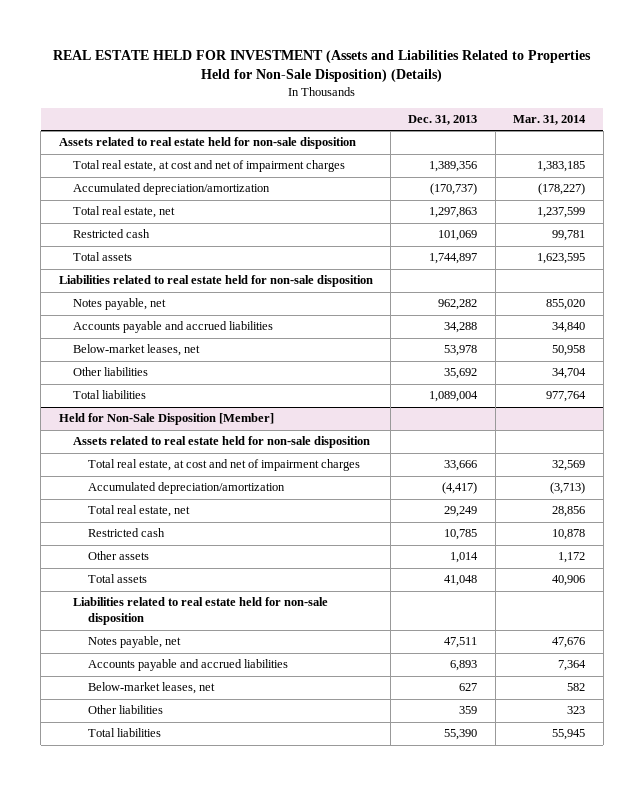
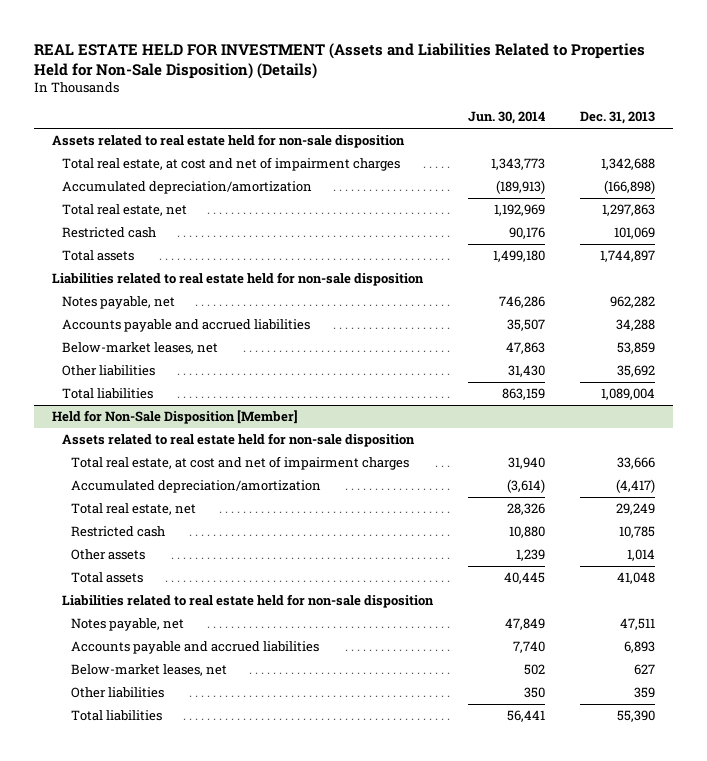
- | Dec. 31, 2013 | Mar. 31, 2014
+ | Jun. 30, 2014 | Dec. 31, 2013
- Total real estate, at cost and net of impairment charges | 1,389,356 | 1,383,185
- Accumulated depreciation/amortization | (170,737) | (178,227)
+ Total real estate, at cost and net of impairment charges | 1,343,773 | 1,342,688
+ Accumulated depreciation/amortization | (189,913) | (166,898)
- Below-market leases, net | 53,978 | 50,958
+ Below-market leases, net | 47,863 | 53,859

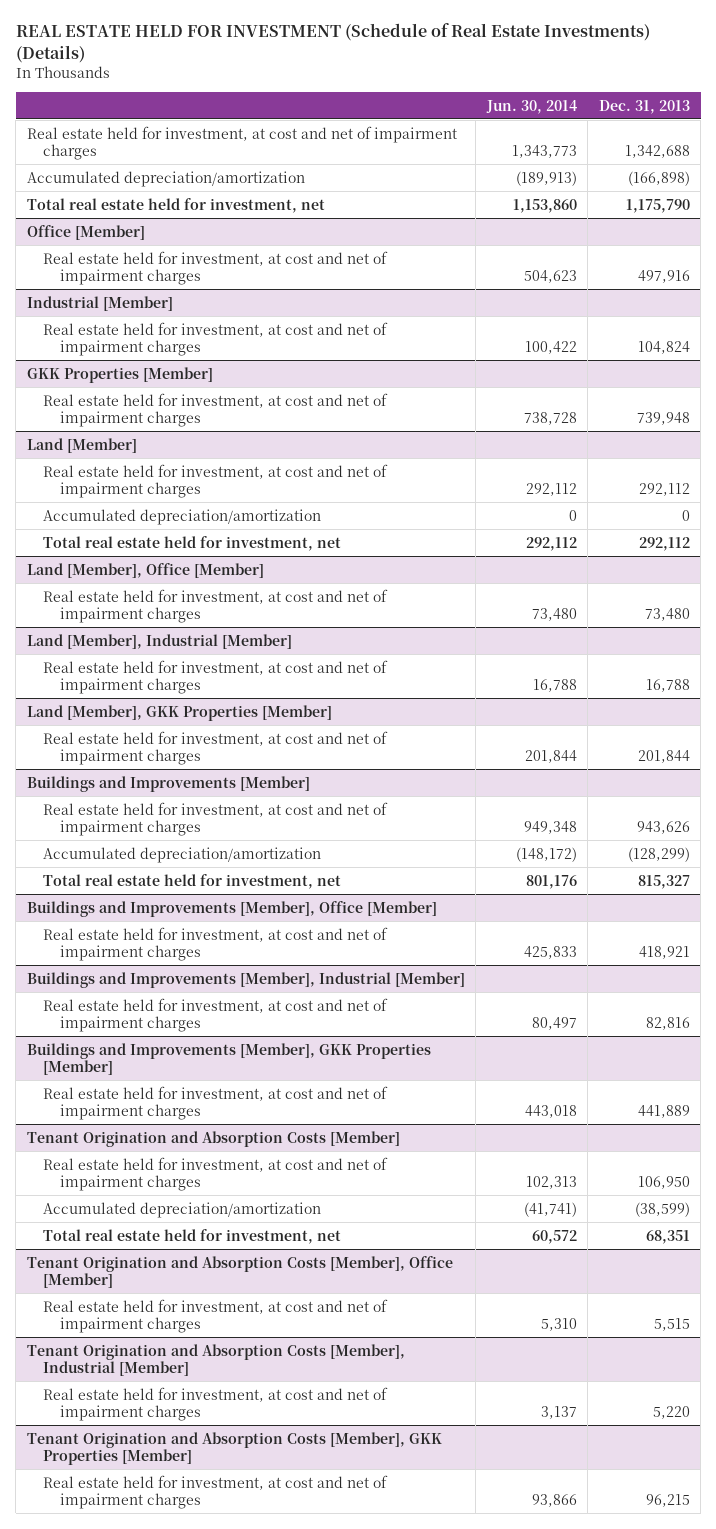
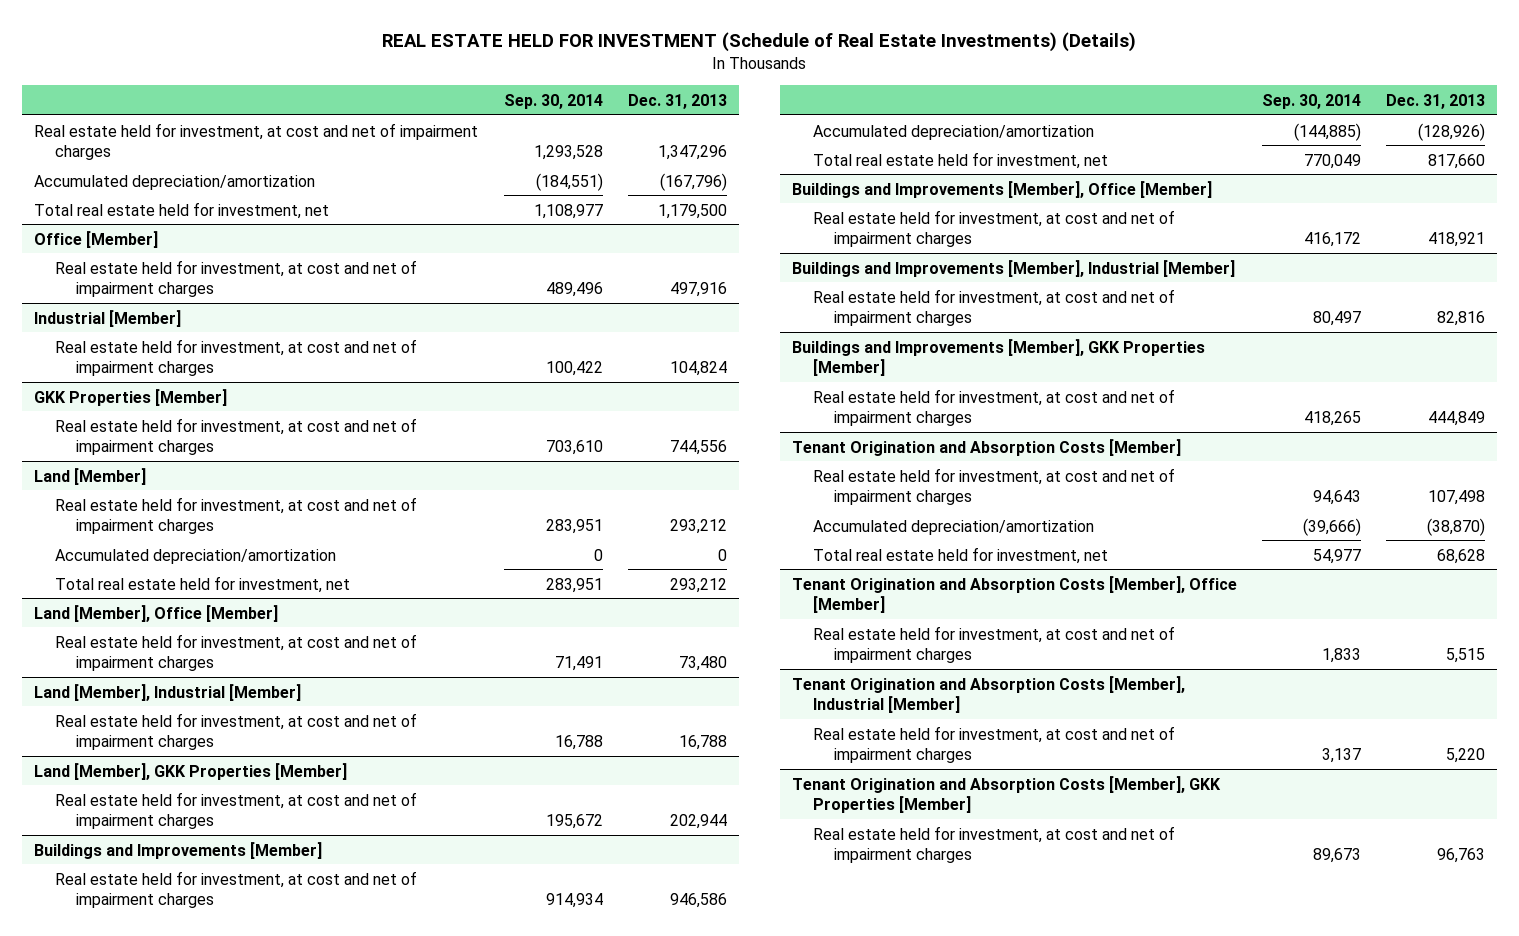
- | Jun. 30, 2014 | Dec. 31, 2013
+ | Sep. 30, 2014 | Dec. 31, 2013
- Real estate held for investment, at cost and net of impairment charges | 1,343,773 | 1,342,688
- Accumulated depreciation/amortization | (189,913) | (166,898)
- Total real estate held for investment, net | 1,153,860 | 1,175,790
+ Real estate held for investment, at cost and net of impairment charges | 1,293,528 | 1,347,296
+ Accumulated depreciation/amortization | (184,551) | (167,796)
+ Total real estate held for investment, net | 1,108,977 | 1,179,500
@ GKK Properties [Member]
- Real estate held for investment, at cost and net of impairment charges | 738,728 | 739,948
+ Real estate held for investment, at cost and net of impairment charges | 703,610 | 744,556
@ Land [Member]
- Real estate held for investment, at cost and net of impairment charges | 292,112 | 292,112
+ Real estate held for investment, at cost and net of impairment charges | 283,951 | 293,212
- Total real estate held for investment, net | 292,112 | 292,112
+ Total real estate held for investment, net | 283,951 | 293,212
@ Land [Member], GKK Properties [Member]
- Real estate held for investment, at cost and net of impairment charges | 201,844 | 201,844
+ Real estate held for investment, at cost and net of impairment charges | 195,672 | 202,944
@ Buildings and Improvements [Member]
- Real estate held for investment, at cost and net of impairment charges | 949,348 | 943,626
- Accumulated depreciation/amortization | (148,172) | (128,299)
- Total real estate held for investment, net | 801,176 | 815,327
+ Real estate held for investment, at cost and net of impairment charges | 914,934 | 946,586
+ Accumulated depreciation/amortization | (144,885) | (128,926)
+ Total real estate held for investment, net | 770,049 | 817,660
@ Buildings and Improvements [Member], GKK Properties [Member]
- Real estate held for investment, at cost and net of impairment charges | 443,018 | 441,889
+ Real estate held for investment, at cost and net of impairment charges | 418,265 | 444,849
@ Tenant Origination and Absorption Costs [Member]
- Real estate held for investment, at cost and net of impairment charges | 102,313 | 106,950
- Accumulated depreciation/amortization | (41,741) | (38,599)
- Total real estate held for investment, net | 60,572 | 68,351
+ Real estate held for investment, at cost and net of impairment charges | 94,643 | 107,498
+ Accumulated depreciation/amortization | (39,666) | (38,870)
+ Total real estate held for investment, net | 54,977 | 68,628
@ Tenant Origination and Absorption Costs [Member], GKK Properties [Member]
- Real estate held for investment, at cost and net of impairment charges | 93,866 | 96,215
+ Real estate held for investment, at cost and net of impairment charges | 89,673 | 96,763

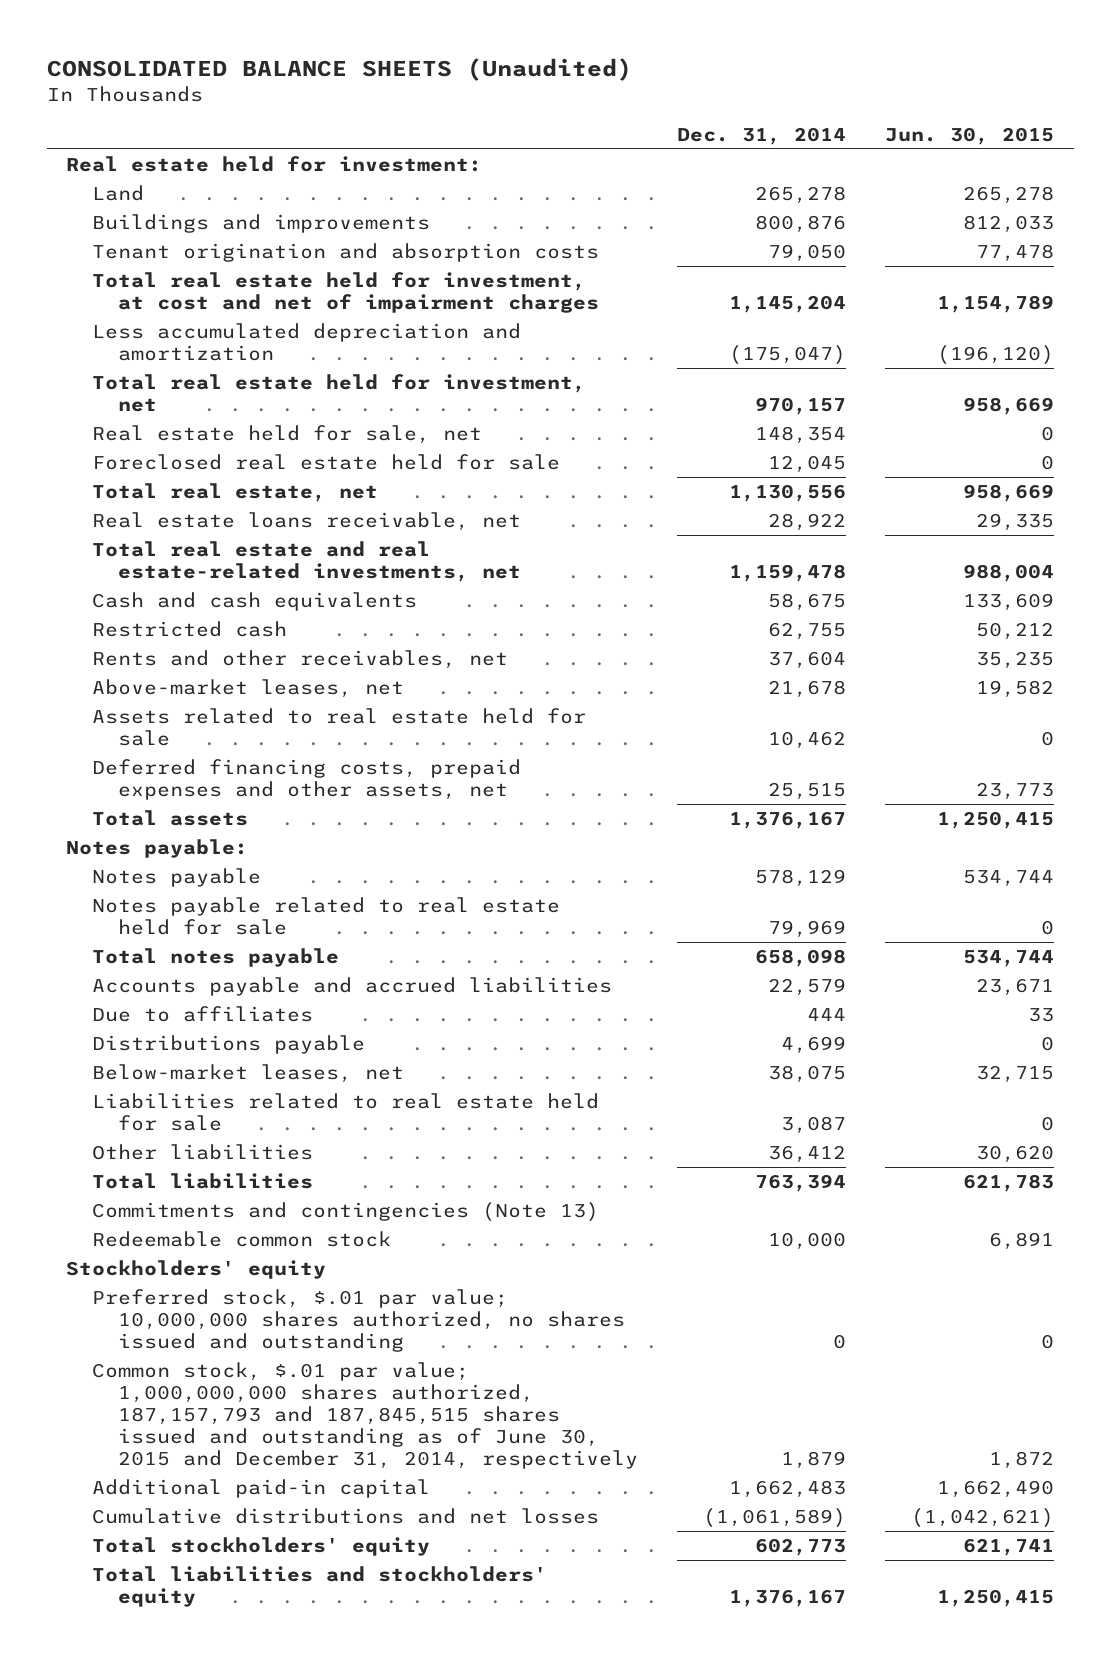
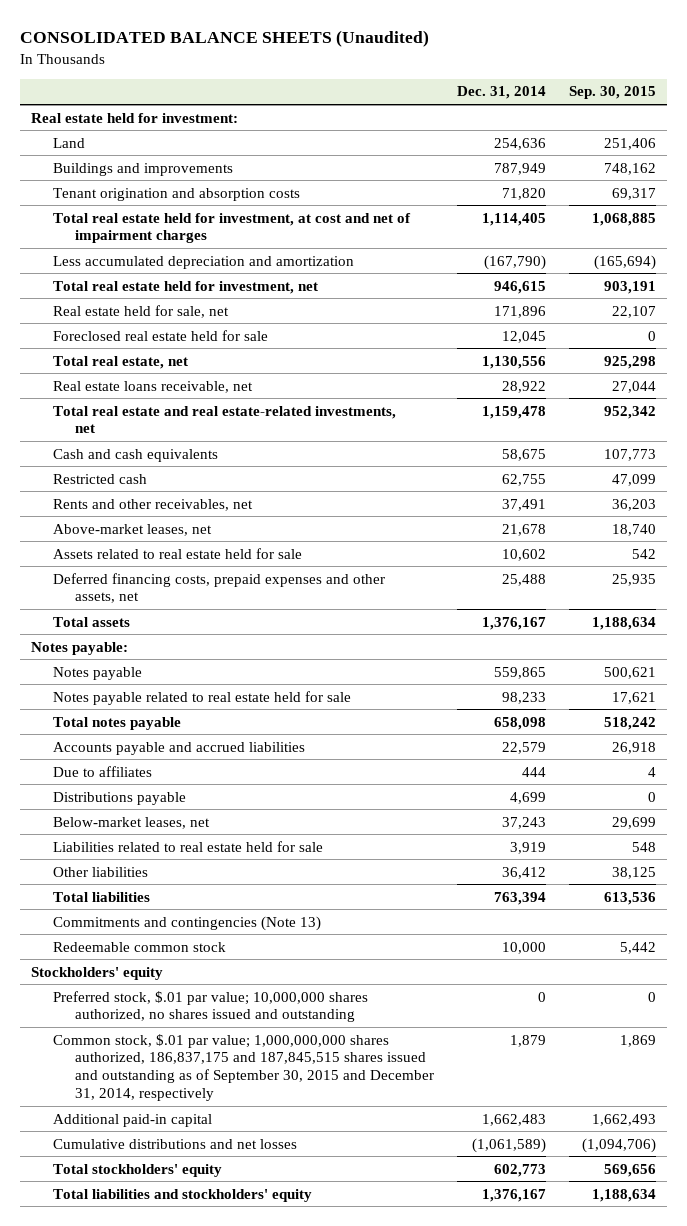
- | Dec. 31, 2014 | Jun. 30, 2015
+ | Dec. 31, 2014 | Sep. 30, 2015
- Land | 265,278 | 265,278
- Buildings and improvements | 800,876 | 812,033
- Tenant origination and absorption costs | 79,050 | 77,478
- Total real estate held for investment, at cost and net of impairment charges | 1,145,204 | 1,154,789
- Less accumulated depreciation and amortization | (175,047) | (196,120)
- Total real estate held for investment, net | 970,157 | 958,669
- Real estate held for sale, net | 148,354 | 0
+ Land | 254,636 | 251,406
+ Buildings and improvements | 787,949 | 748,162
+ Tenant origination and absorption costs | 71,820 | 69,317
+ Total real estate held for investment, at cost and net of impairment charges | 1,114,405 | 1,068,885
+ Less accumulated depreciation and amortization | (167,790) | (165,694)
+ Total real estate held for investment, net | 946,615 | 903,191
+ Real estate held for sale, net | 171,896 | 22,107
- Rents and other receivables, net | 37,604 | 35,235
+ Rents and other receivables, net | 37,491 | 36,203
- Assets related to real estate held for sale | 10,462 | 0
- Deferred financing costs, prepaid expenses and other assets, net | 25,515 | 23,773
+ Assets related to real estate held for sale | 10,602 | 542
+ Deferred financing costs, prepaid expenses and other assets, net | 25,488 | 25,935
- Notes payable | 578,129 | 534,744
- Notes payable related to real estate held for sale | 79,969 | 0
+ Notes payable | 559,865 | 500,621
+ Notes payable related to real estate held for sale | 98,233 | 17,621
- Below-market leases, net | 38,075 | 32,715
- Liabilities related to real estate held for sale | 3,087 | 0
+ Below-market leases, net | 37,243 | 29,699
+ Liabilities related to real estate held for sale | 3,919 | 548
- Common stock, $.01 par value; 1,000,000,000 shares authorized, 187,157,793 and 187,845,515 shares issued and outstanding as of June 30, 2015 and December 31, 2014, respectively | 1,879 | 1,872
+ Common stock, $.01 par value; 1,000,000,000 shares authorized, 186,837,175 and 187,845,515 shares issued and outstanding as of September 30, 2015 and December 31, 2014, respectively | 1,879 | 1,869

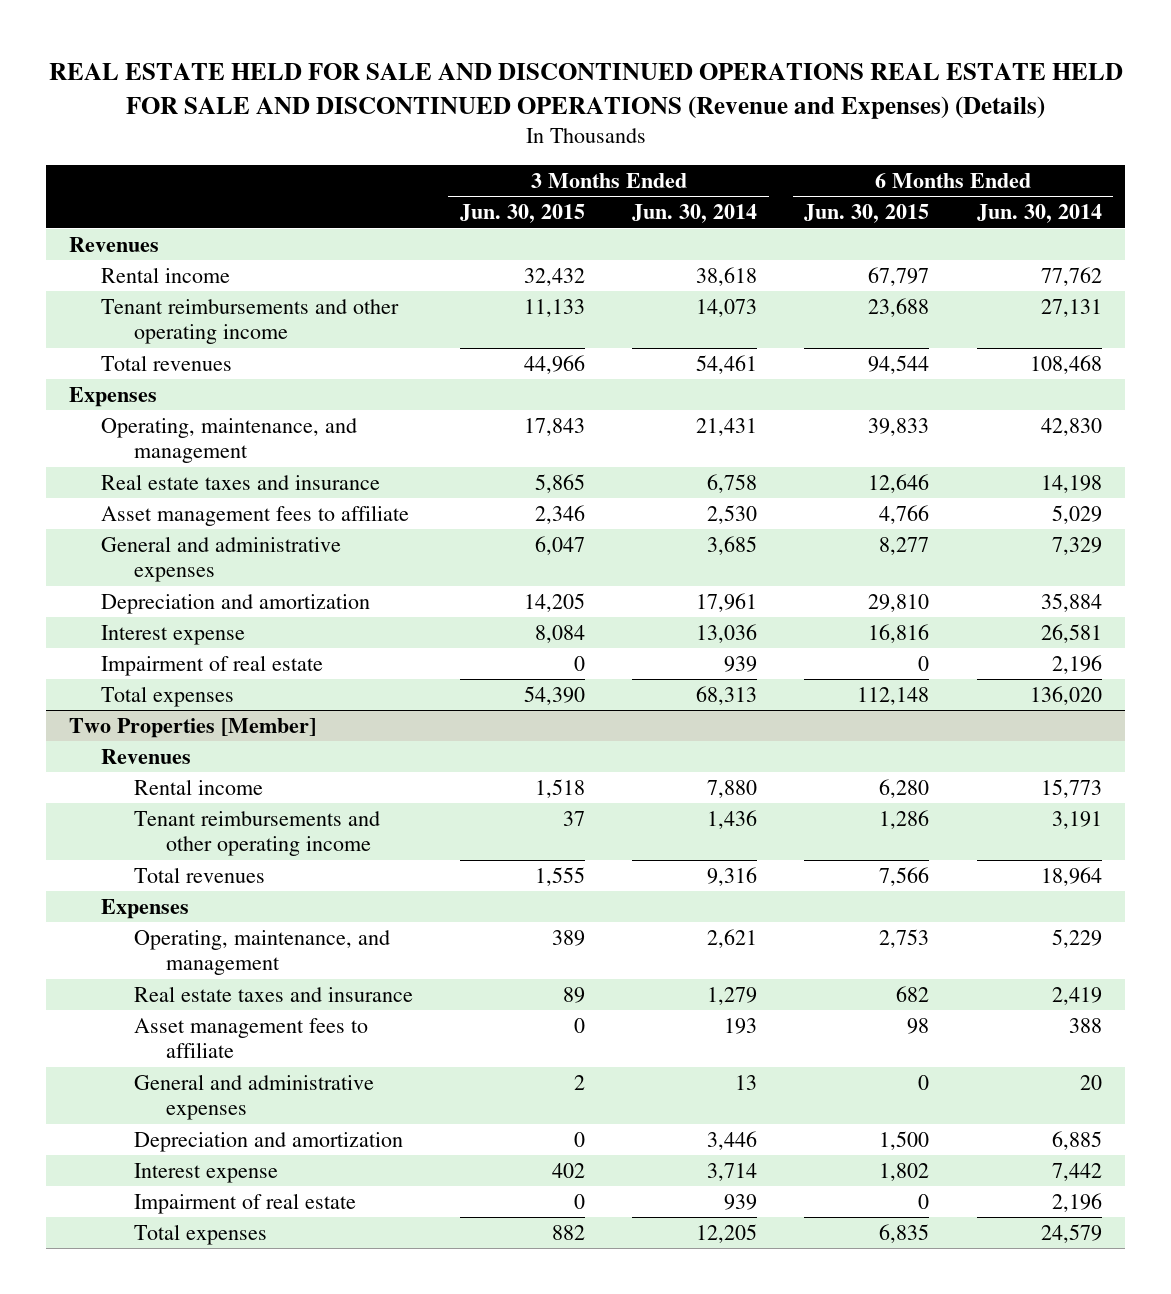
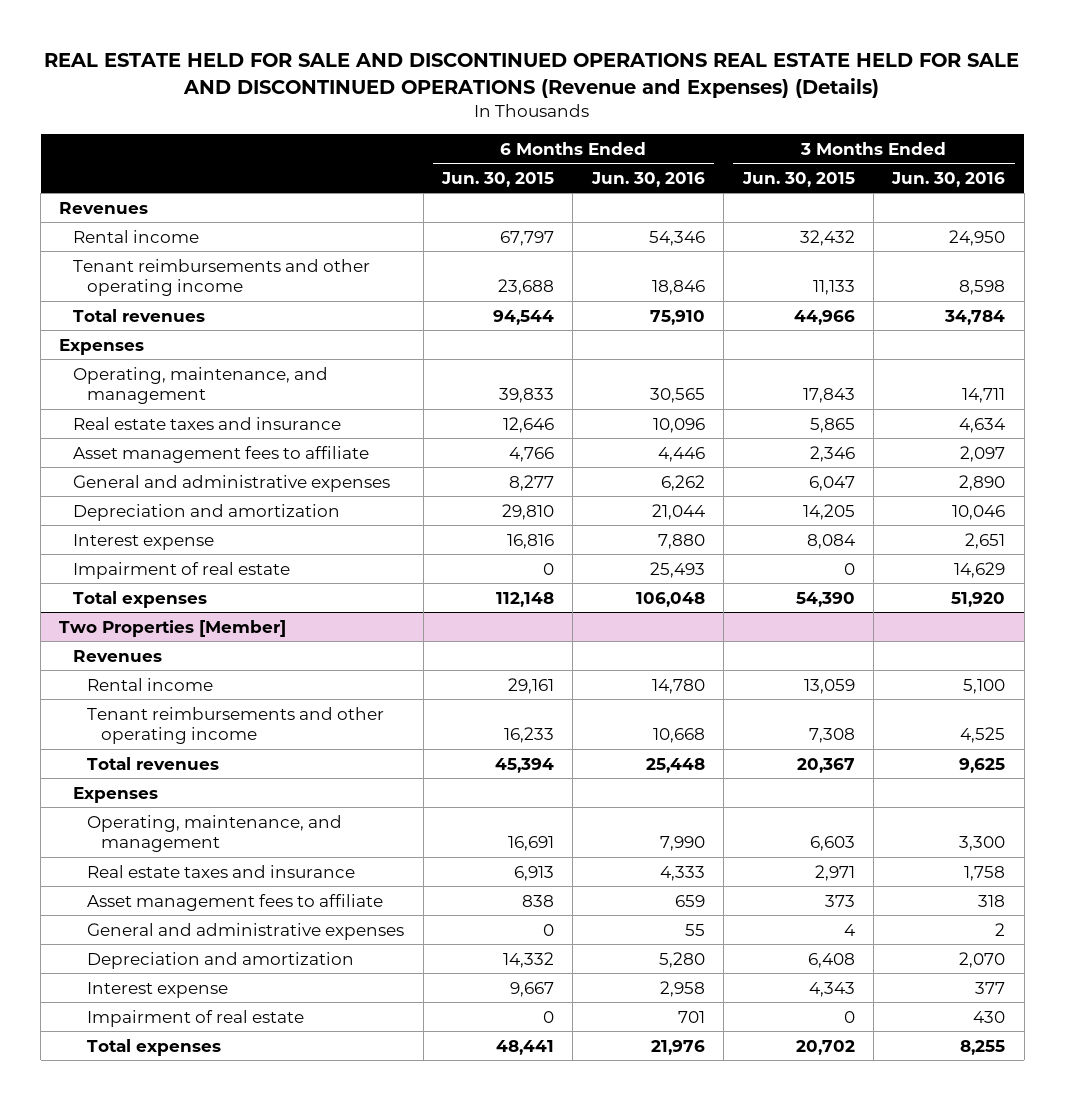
- | 3 Months Ended Jun. 30, 2015 | 3 Months Ended Jun. 30, 2014 | 6 Months Ended Jun. 30, 2015 | 6 Months Ended Jun. 30, 2014
+ | 6 Months Ended Jun. 30, 2015 | 6 Months Ended Jun. 30, 2016 | 3 Months Ended Jun. 30, 2015 | 3 Months Ended Jun. 30, 2016
@ Two Properties [Member]
- Rental income | 1,518 | 7,880 | 6,280 | 15,773
- Tenant reimbursements and other operating income | 37 | 1,436 | 1,286 | 3,191
- Total revenues | 1,555 | 9,316 | 7,566 | 18,964
+ Rental income | 29,161 | 14,780 | 13,059 | 5,100
+ Tenant reimbursements and other operating income | 16,233 | 10,668 | 7,308 | 4,525
+ Total revenues | 45,394 | 25,448 | 20,367 | 9,625
- Operating, maintenance, and management | 389 | 2,621 | 2,753 | 5,229
- Real estate taxes and insurance | 89 | 1,279 | 682 | 2,419
- Asset management fees to affiliate | 0 | 193 | 98 | 388
- General and administrative expenses | 2 | 13 | 0 | 20
- Depreciation and amortization | 0 | 3,446 | 1,500 | 6,885
- Interest expense | 402 | 3,714 | 1,802 | 7,442
+ Operating, maintenance, and management | 16,691 | 7,990 | 6,603 | 3,300
+ Real estate taxes and insurance | 6,913 | 4,333 | 2,971 | 1,758
+ Asset management fees to affiliate | 838 | 659 | 373 | 318
+ General and administrative expenses | 0 | 55 | 4 | 2
+ Depreciation and amortization | 14,332 | 5,280 | 6,408 | 2,070
+ Interest expense | 9,667 | 2,958 | 4,343 | 377
- Total expenses | 882 | 12,205 | 6,835 | 24,579
+ Total expenses | 48,441 | 21,976 | 20,702 | 8,255

